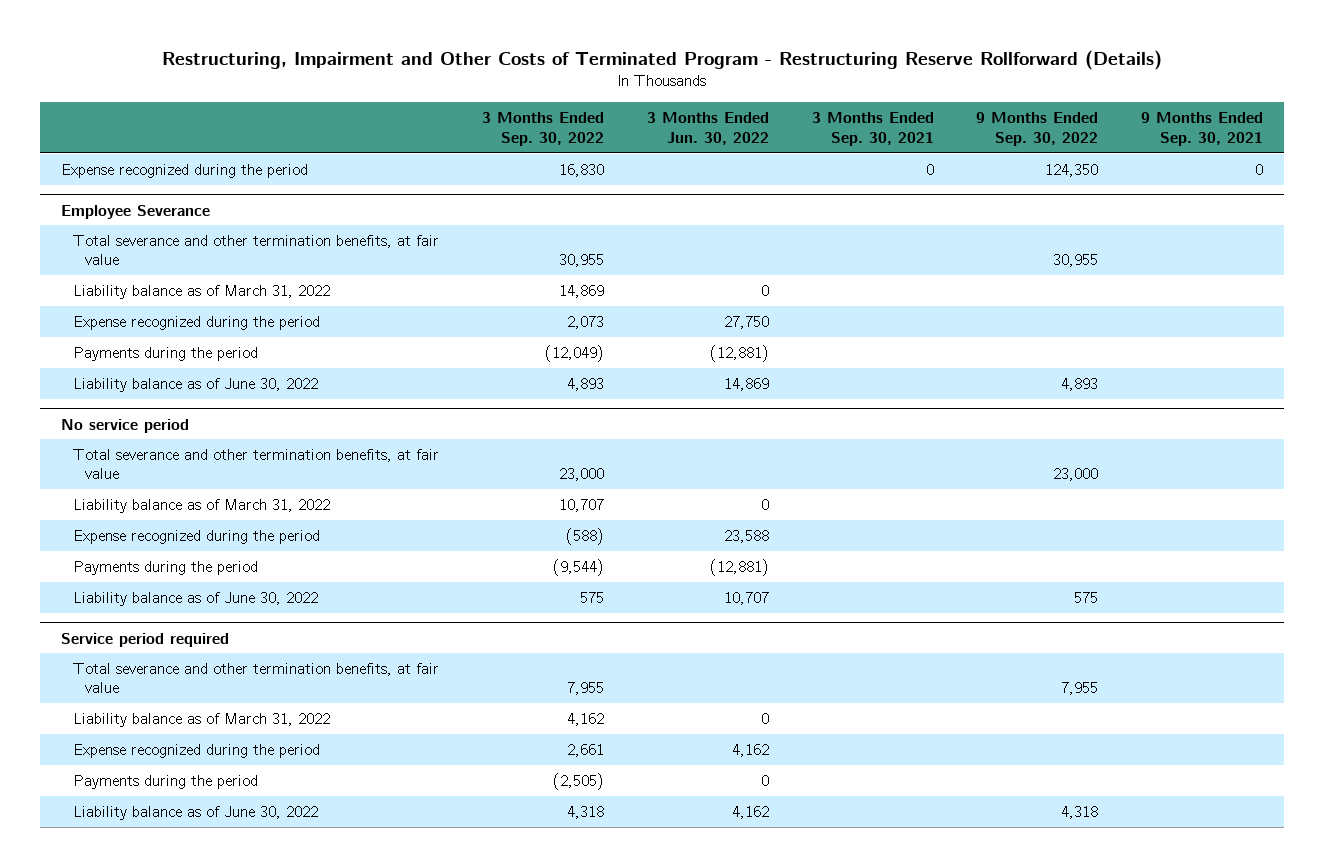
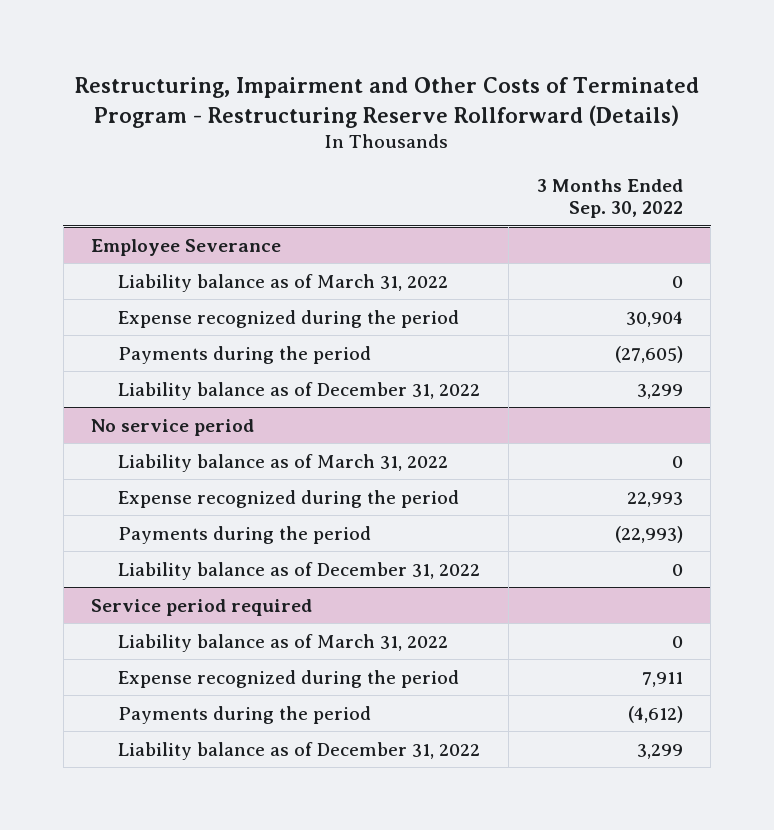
- | 3 Months Ended Sep. 30, 2022 | 3 Months Ended Jun. 30, 2022 | 3 Months Ended Sep. 30, 2021 | 9 Months Ended Sep. 30, 2022 | 9 Months Ended Sep. 30, 2021
+ | 3 Months Ended Sep. 30, 2022
- Expense recognized during the period | 16,830 | | 0 | 124,350 | 0
@ Employee Severance
- Total severance and other termination benefits, at fair value | 30,955 | | | 30,955 |
- Liability balance as of March 31, 2022 | 14,869 | 0 | | |
- Expense recognized during the period | 2,073 | 27,750 | | |
- Payments during the period | (12,049) | (12,881) | | |
- Liability balance as of June 30, 2022 | 4,893 | 14,869 | | 4,893 |
+ Liability balance as of March 31, 2022 | 0
+ Expense recognized during the period | 30,904
+ Payments during the period | (27,605)
+ Liability balance as of December 31, 2022 | 3,299
@ No service period
- Total severance and other termination benefits, at fair value | 23,000 | | | 23,000 |
- Liability balance as of March 31, 2022 | 10,707 | 0 | | |
- Expense recognized during the period | (588) | 23,588 | | |
- Payments during the period | (9,544) | (12,881) | | |
- Liability balance as of June 30, 2022 | 575 | 10,707 | | 575 |
+ Liability balance as of March 31, 2022 | 0
+ Expense recognized during the period | 22,993
+ Payments during the period | (22,993)
+ Liability balance as of December 31, 2022 | 0
@ Service period required
- Total severance and other termination benefits, at fair value | 7,955 | | | 7,955 |
- Liability balance as of March 31, 2022 | 4,162 | 0 | | |
- Expense recognized during the period | 2,661 | 4,162 | | |
- Payments during the period | (2,505) | 0 | | |
- Liability balance as of June 30, 2022 | 4,318 | 4,162 | | 4,318 |
+ Liability balance as of March 31, 2022 | 0
+ Expense recognized during the period | 7,911
+ Payments during the period | (4,612)
+ Liability balance as of December 31, 2022 | 3,299

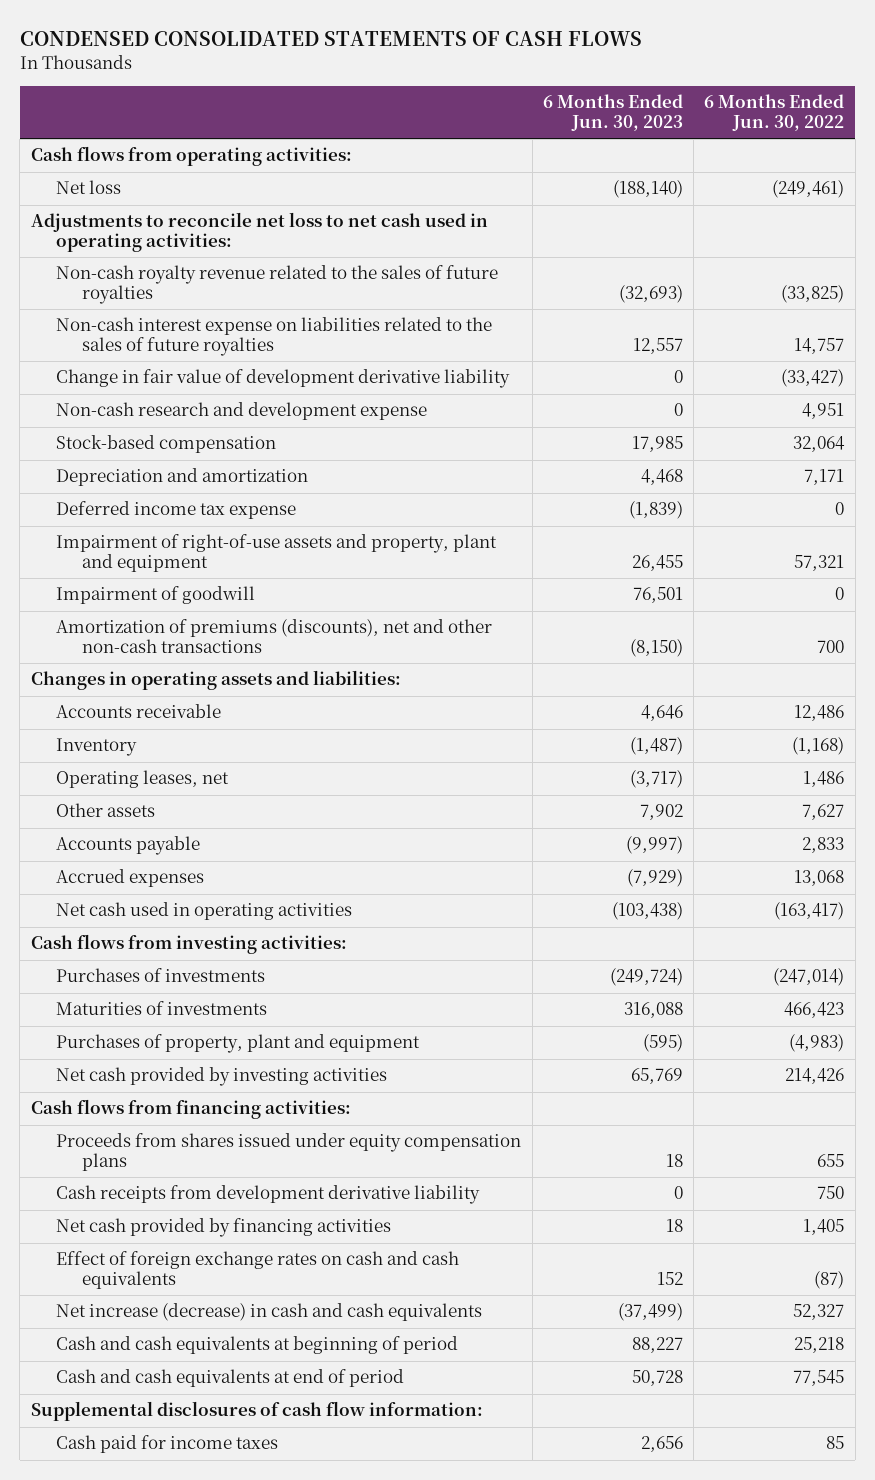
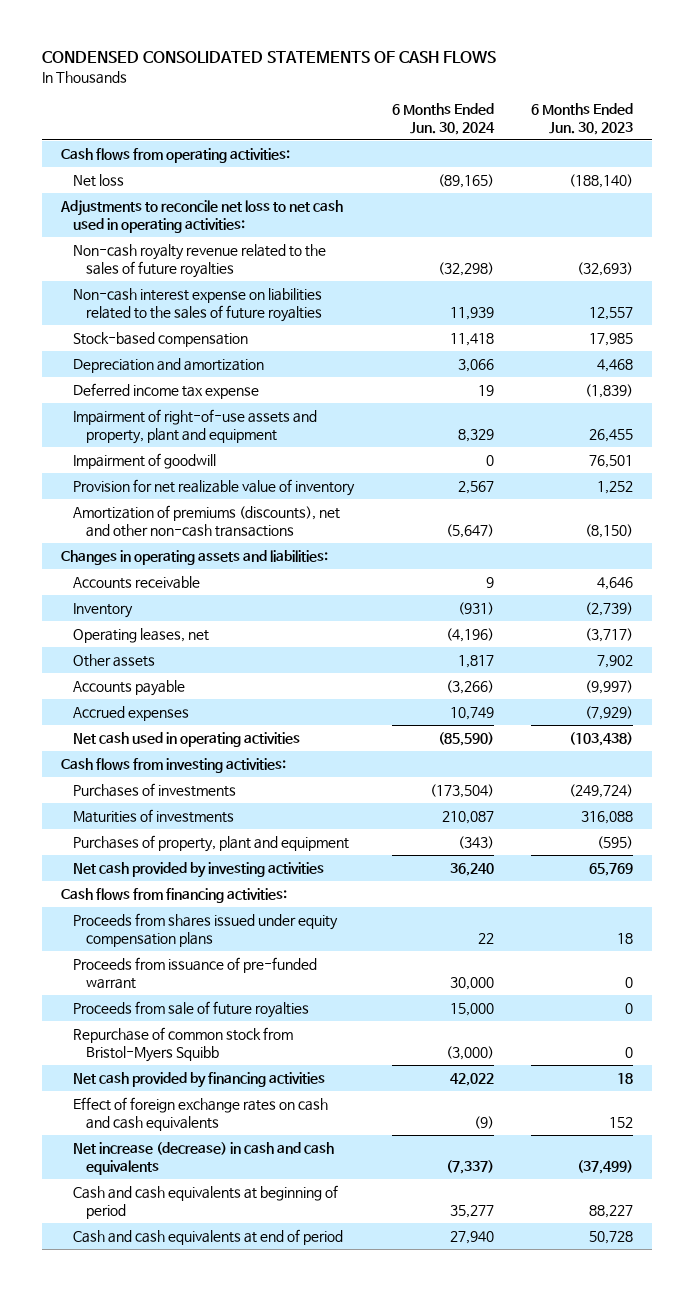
- | 6 Months Ended Jun. 30, 2023 | 6 Months Ended Jun. 30, 2022
+ | 6 Months Ended Jun. 30, 2024 | 6 Months Ended Jun. 30, 2023
- Change in fair value of development derivative liability | 0 | (33,427)
- Non-cash research and development expense | 0 | 4,951
+ Provision for net realizable value of inventory | 2,567 | 1,252
- Inventory | (1,487) | (1,168)
+ Inventory | (931) | (2,739)
- Cash receipts from development derivative liability | 0 | 750
+ Proceeds from issuance of pre-funded warrant | 30,000 | 0
+ Proceeds from sale of future royalties | 15,000 | 0
+ Repurchase of common stock from Bristol-Myers Squibb | (3,000) | 0
- Supplemental disclosures of cash flow information:
- Cash paid for income taxes | 2,656 | 85

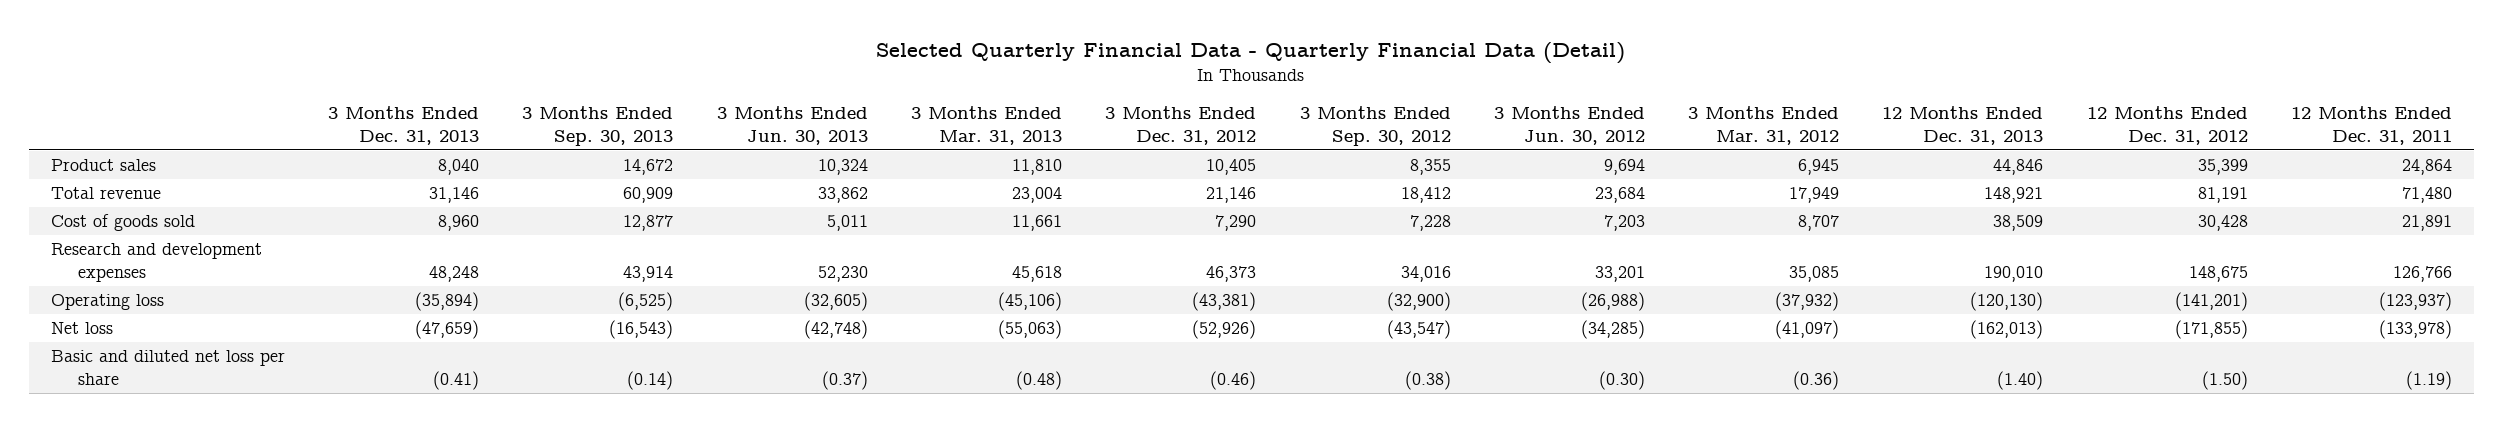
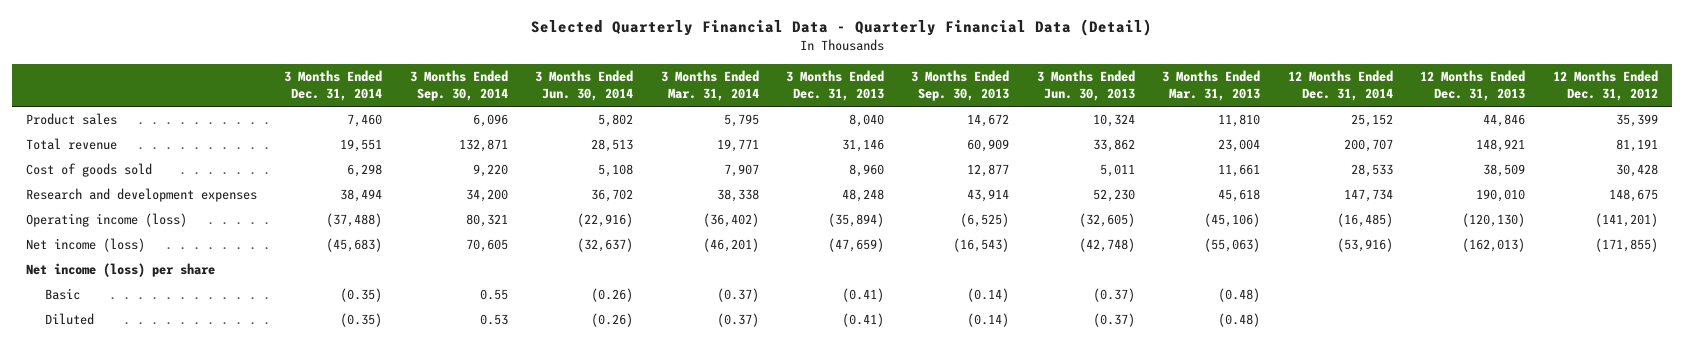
- | 3 Months Ended Dec. 31, 2013 | 3 Months Ended Sep. 30, 2013 | 3 Months Ended Jun. 30, 2013 | 3 Months Ended Mar. 31, 2013 | 3 Months Ended Dec. 31, 2012 | 3 Months Ended Sep. 30, 2012 | 3 Months Ended Jun. 30, 2012 | 3 Months Ended Mar. 31, 2012 | 12 Months Ended Dec. 31, 2013 | 12 Months Ended Dec. 31, 2012 | 12 Months Ended Dec. 31, 2011
+ | 3 Months Ended Dec. 31, 2014 | 3 Months Ended Sep. 30, 2014 | 3 Months Ended Jun. 30, 2014 | 3 Months Ended Mar. 31, 2014 | 3 Months Ended Dec. 31, 2013 | 3 Months Ended Sep. 30, 2013 | 3 Months Ended Jun. 30, 2013 | 3 Months Ended Mar. 31, 2013 | 12 Months Ended Dec. 31, 2014 | 12 Months Ended Dec. 31, 2013 | 12 Months Ended Dec. 31, 2012
- Operating loss | (35,894) | (6,525) | (32,605) | (45,106) | (43,381) | (32,900) | (26,988) | (37,932) | (120,130) | (141,201) | (123,937)
- Net loss | (47,659) | (16,543) | (42,748) | (55,063) | (52,926) | (43,547) | (34,285) | (41,097) | (162,013) | (171,855) | (133,978)
- Basic and diluted net loss per share | (0.41) | (0.14) | (0.37) | (0.48) | (0.46) | (0.38) | (0.30) | (0.36) | (1.40) | (1.50) | (1.19)
+ Operating income (loss) | (37,488) | 80,321 | (22,916) | (36,402) | (35,894) | (6,525) | (32,605) | (45,106) | (16,485) | (120,130) | (141,201)
+ Net income (loss) | (45,683) | 70,605 | (32,637) | (46,201) | (47,659) | (16,543) | (42,748) | (55,063) | (53,916) | (162,013) | (171,855)
+ Net income (loss) per share
+ Basic | (0.35) | 0.55 | (0.26) | (0.37) | (0.41) | (0.14) | (0.37) | (0.48) | | |
+ Diluted | (0.35) | 0.53 | (0.26) | (0.37) | (0.41) | (0.14) | (0.37) | (0.48) | | |

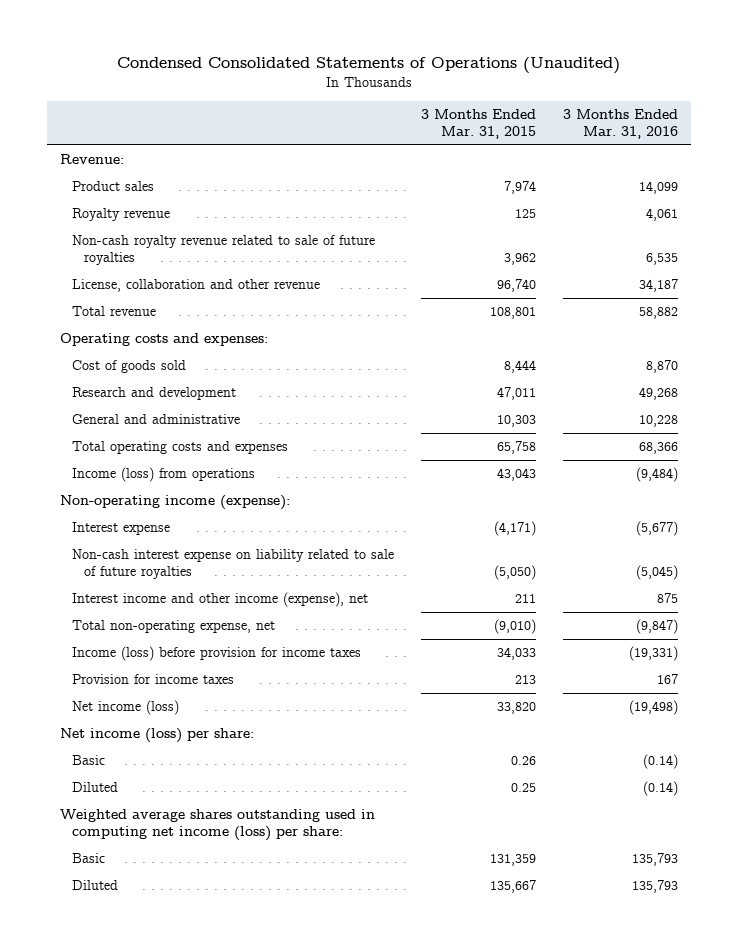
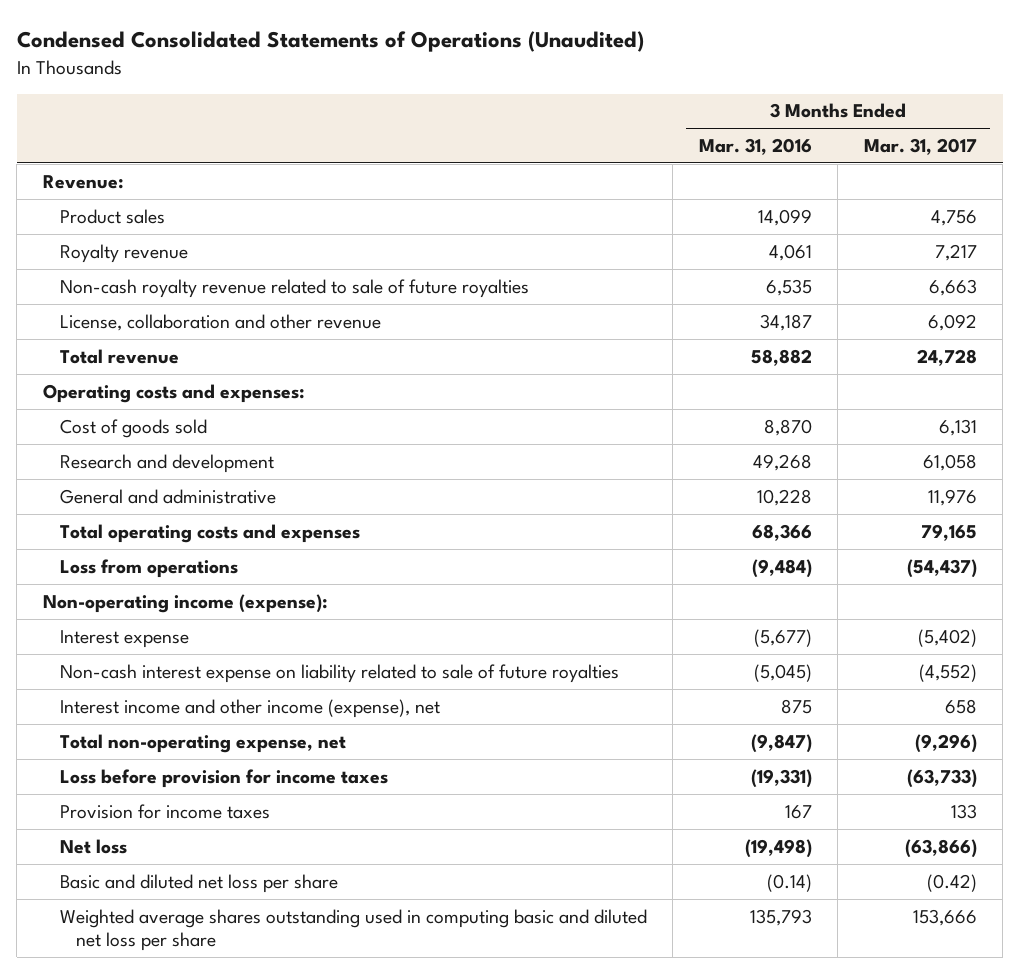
- | 3 Months Ended Mar. 31, 2015 | 3 Months Ended Mar. 31, 2016
+ | 3 Months Ended Mar. 31, 2016 | 3 Months Ended Mar. 31, 2017
- Income (loss) from operations | 43,043 | (9,484)
+ Loss from operations | (9,484) | (54,437)
- Income (loss) before provision for income taxes | 34,033 | (19,331)
+ Loss before provision for income taxes | (19,331) | (63,733)
- Net income (loss) | 33,820 | (19,498)
- Net income (loss) per share:
- Basic | 0.26 | (0.14)
- Diluted | 0.25 | (0.14)
- Weighted average shares outstanding used in computing net income (loss) per share:
- Basic | 131,359 | 135,793
- Diluted | 135,667 | 135,793
+ Net loss | (19,498) | (63,866)
+ Basic and diluted net loss per share | (0.14) | (0.42)
+ Weighted average shares outstanding used in computing basic and diluted net loss per share | 135,793 | 153,666

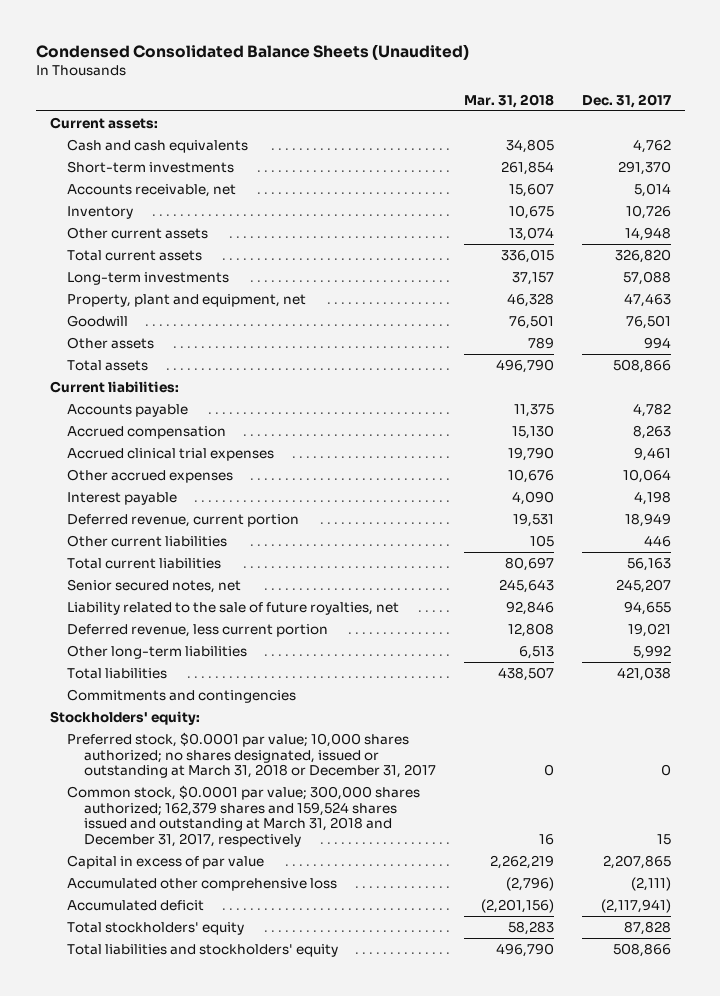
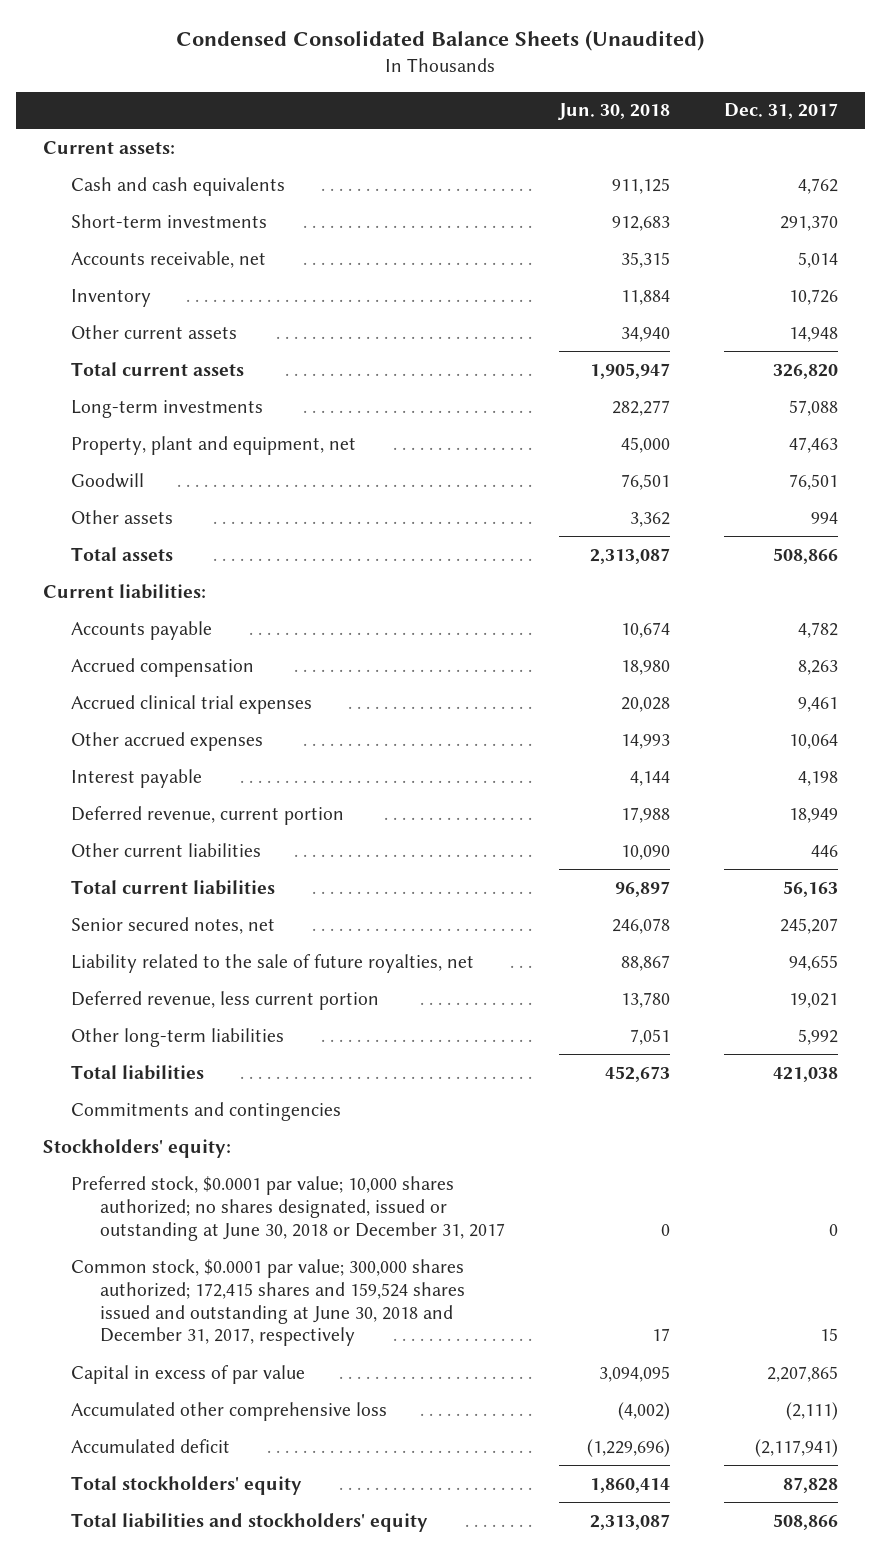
- | Mar. 31, 2018 | Dec. 31, 2017
+ | Jun. 30, 2018 | Dec. 31, 2017
- Preferred stock, $0.0001 par value; 10,000 shares authorized; no shares designated, issued or outstanding at March 31, 2018 or December 31, 2017 | 0 | 0
- Common stock, $0.0001 par value; 300,000 shares authorized; 162,379 shares and 159,524 shares issued and outstanding at March 31, 2018 and December 31, 2017, respectively | 16 | 15
+ Preferred stock, $0.0001 par value; 10,000 shares authorized; no shares designated, issued or outstanding at June 30, 2018 or December 31, 2017 | 0 | 0
+ Common stock, $0.0001 par value; 300,000 shares authorized; 172,415 shares and 159,524 shares issued and outstanding at June 30, 2018 and December 31, 2017, respectively | 17 | 15

